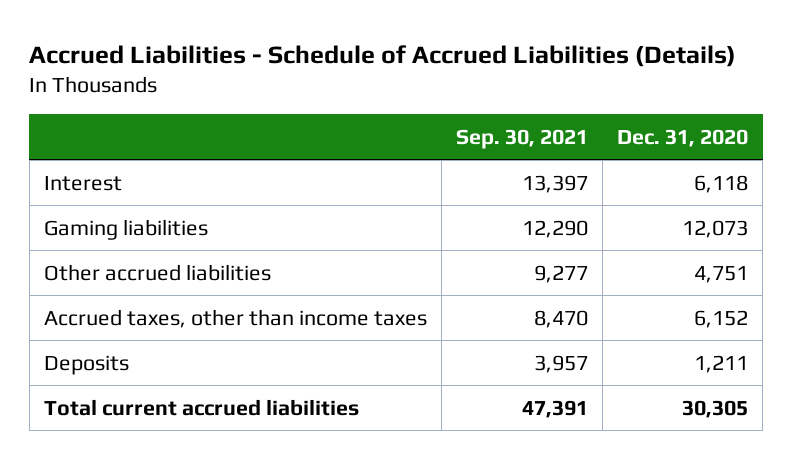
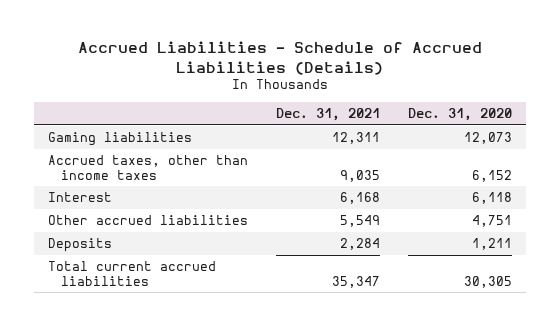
- | Sep. 30, 2021 | Dec. 31, 2020
+ | Dec. 31, 2021 | Dec. 31, 2020
moved down: Interest | 6,168 | 6,118
moved down: Other accrued liabilities | 5,549 | 4,751

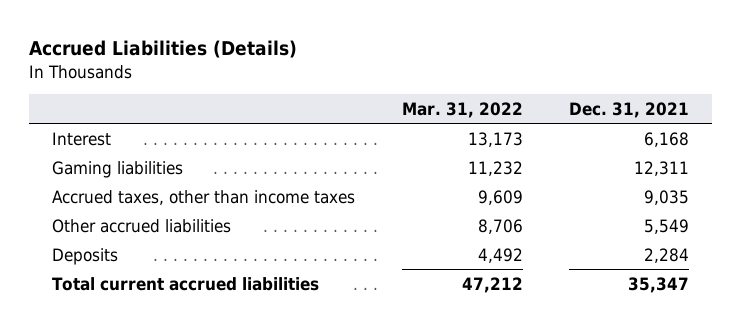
- Accrued Liabilities - Schedule of Accrued Liabilities (Details)
+ Accrued Liabilities (Details)
- | Dec. 31, 2021 | Dec. 31, 2020
+ | Mar. 31, 2022 | Dec. 31, 2021
moved up: Interest | 13,173 | 6,168

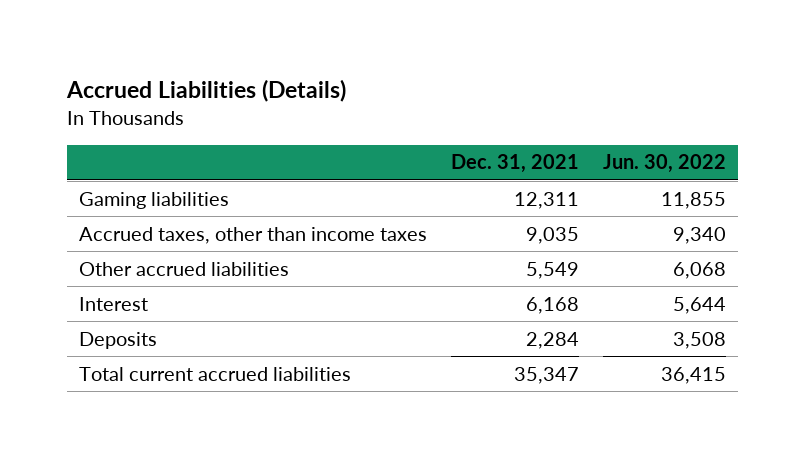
- | Mar. 31, 2022 | Dec. 31, 2021
+ | Dec. 31, 2021 | Jun. 30, 2022
moved down: Interest | 6,168 | 5,644

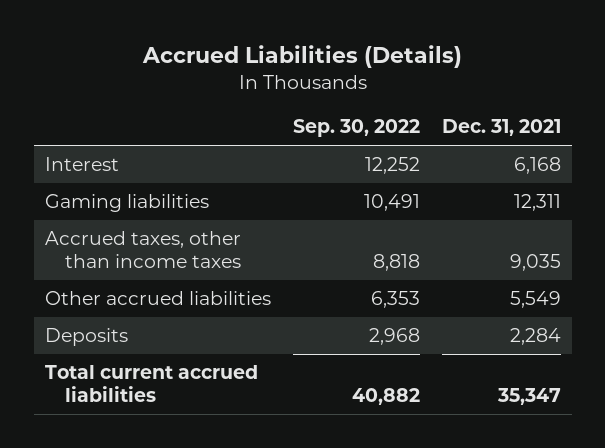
- | Dec. 31, 2021 | Jun. 30, 2022
+ | Sep. 30, 2022 | Dec. 31, 2021
moved up: Interest | 12,252 | 6,168

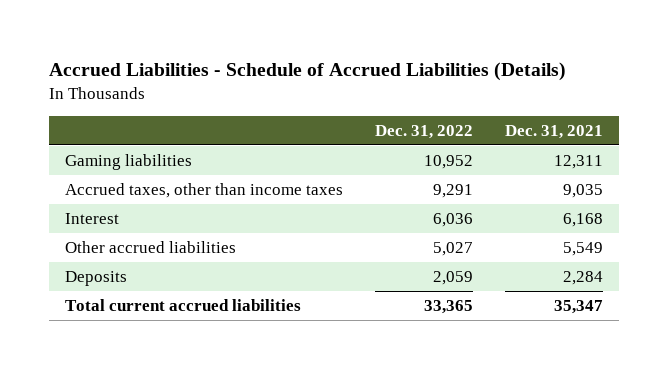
- Accrued Liabilities (Details)
+ Accrued Liabilities - Schedule of Accrued Liabilities (Details)
- | Sep. 30, 2022 | Dec. 31, 2021
+ | Dec. 31, 2022 | Dec. 31, 2021
moved down: Interest | 6,036 | 6,168

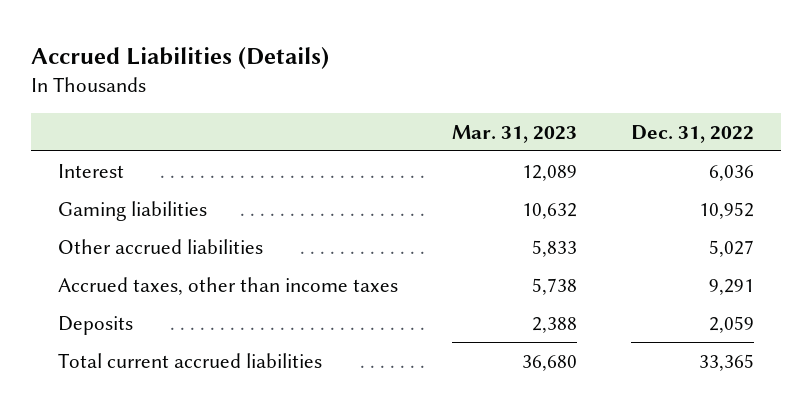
- Accrued Liabilities - Schedule of Accrued Liabilities (Details)
+ Accrued Liabilities (Details)
- | Dec. 31, 2022 | Dec. 31, 2021
+ | Mar. 31, 2023 | Dec. 31, 2022
moved down: Gaming liabilities | 10,632 | 10,952
moved down: Accrued taxes, other than income taxes | 5,738 | 9,291

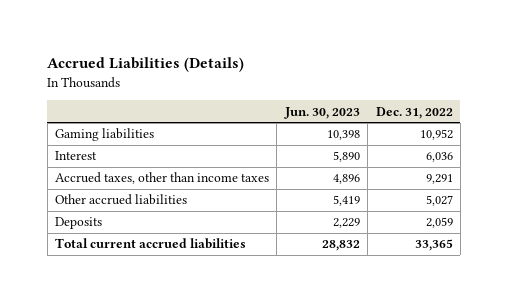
- | Mar. 31, 2023 | Dec. 31, 2022
+ | Jun. 30, 2023 | Dec. 31, 2022
moved down: Interest | 5,890 | 6,036
moved down: Other accrued liabilities | 5,419 | 5,027

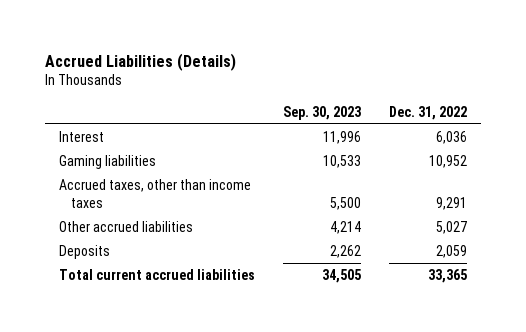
- | Jun. 30, 2023 | Dec. 31, 2022
+ | Sep. 30, 2023 | Dec. 31, 2022
moved down: Gaming liabilities | 10,533 | 10,952

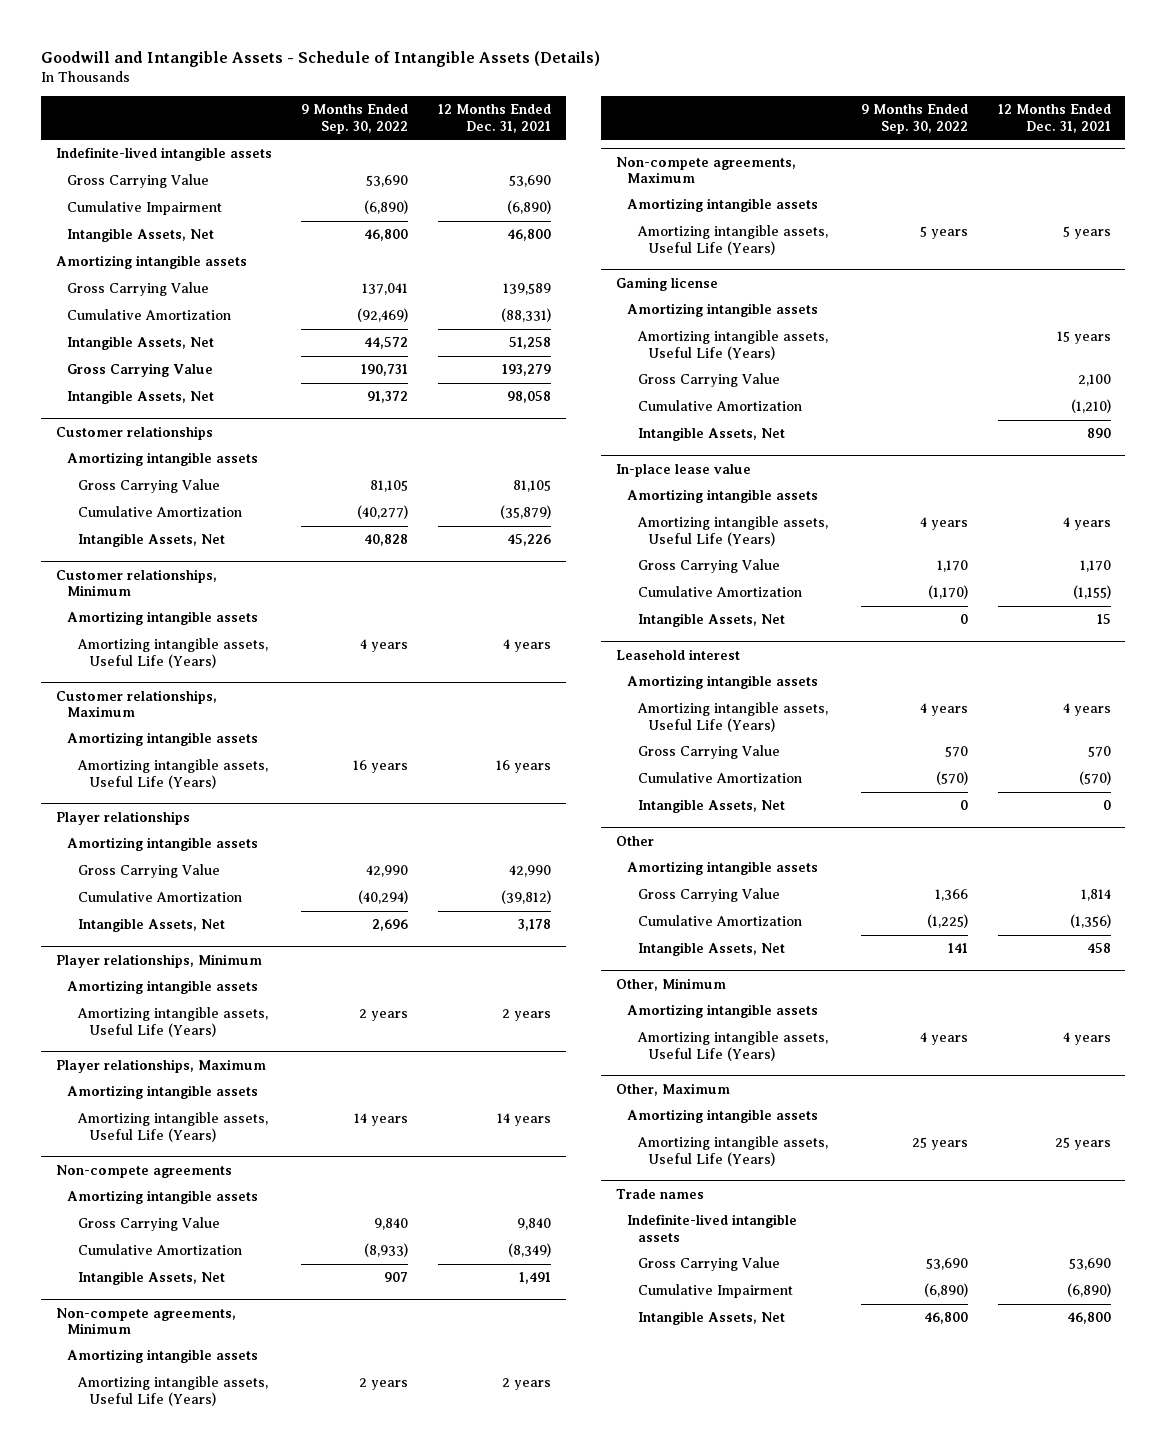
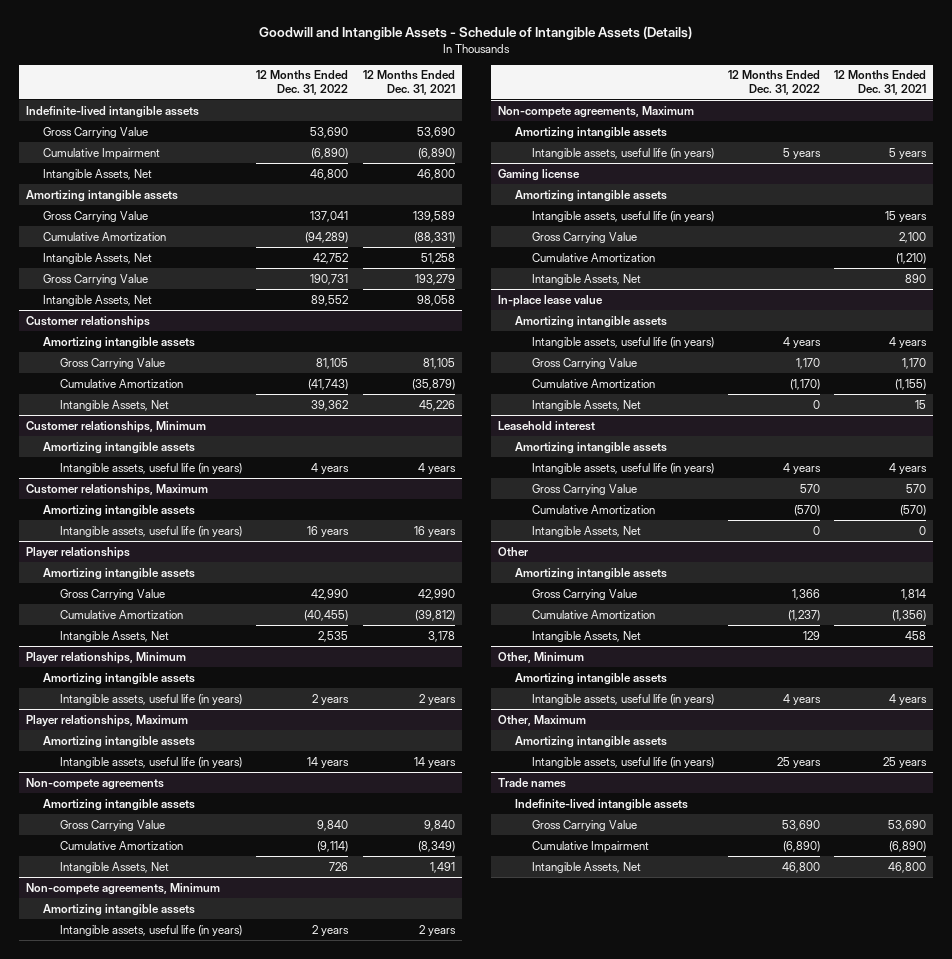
- | 9 Months Ended Sep. 30, 2022 | 12 Months Ended Dec. 31, 2021
+ | 12 Months Ended Dec. 31, 2022 | 12 Months Ended Dec. 31, 2021
@ Customer relationships, Minimum
- Amortizing intangible assets, Useful Life (Years) | 4 years | 4 years
+ Intangible assets, useful life (in years) | 4 years | 4 years
@ Customer relationships, Maximum
- Amortizing intangible assets, Useful Life (Years) | 16 years | 16 years
+ Intangible assets, useful life (in years) | 16 years | 16 years
@ Player relationships, Minimum
- Amortizing intangible assets, Useful Life (Years) | 2 years | 2 years
+ Intangible assets, useful life (in years) | 2 years | 2 years
@ Player relationships, Maximum
- Amortizing intangible assets, Useful Life (Years) | 14 years | 14 years
+ Intangible assets, useful life (in years) | 14 years | 14 years
@ Non-compete agreements, Minimum
- Amortizing intangible assets, Useful Life (Years) | 2 years | 2 years
+ Intangible assets, useful life (in years) | 2 years | 2 years
@ Non-compete agreements, Maximum
- Amortizing intangible assets, Useful Life (Years) | 5 years | 5 years
+ Intangible assets, useful life (in years) | 5 years | 5 years
@ Gaming license
- Amortizing intangible assets, Useful Life (Years) | | 15 years
+ Intangible assets, useful life (in years) | | 15 years
@ In-place lease value
- Amortizing intangible assets, Useful Life (Years) | 4 years | 4 years
+ Intangible assets, useful life (in years) | 4 years | 4 years
@ Leasehold interest
- Amortizing intangible assets, Useful Life (Years) | 4 years | 4 years
+ Intangible assets, useful life (in years) | 4 years | 4 years
@ Other, Minimum
- Amortizing intangible assets, Useful Life (Years) | 4 years | 4 years
+ Intangible assets, useful life (in years) | 4 years | 4 years
@ Other, Maximum
- Amortizing intangible assets, Useful Life (Years) | 25 years | 25 years
+ Intangible assets, useful life (in years) | 25 years | 25 years

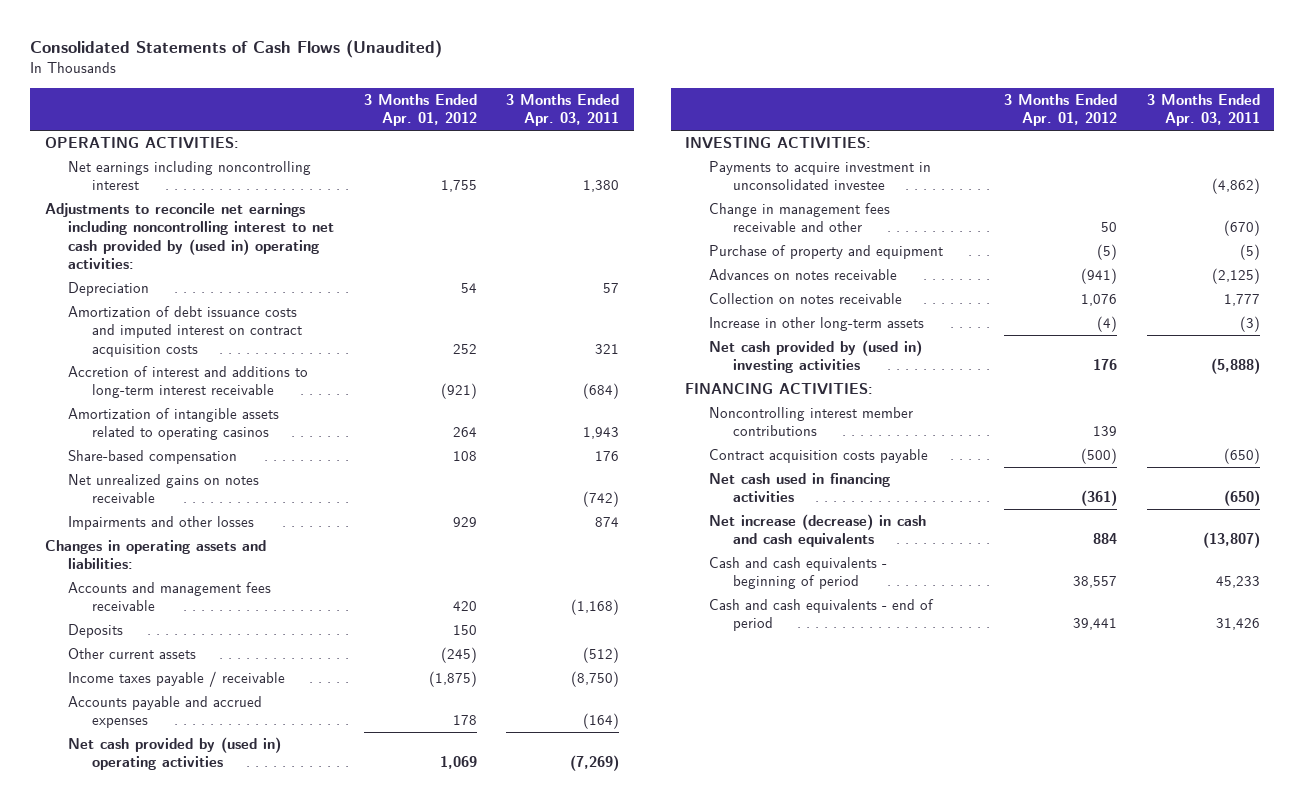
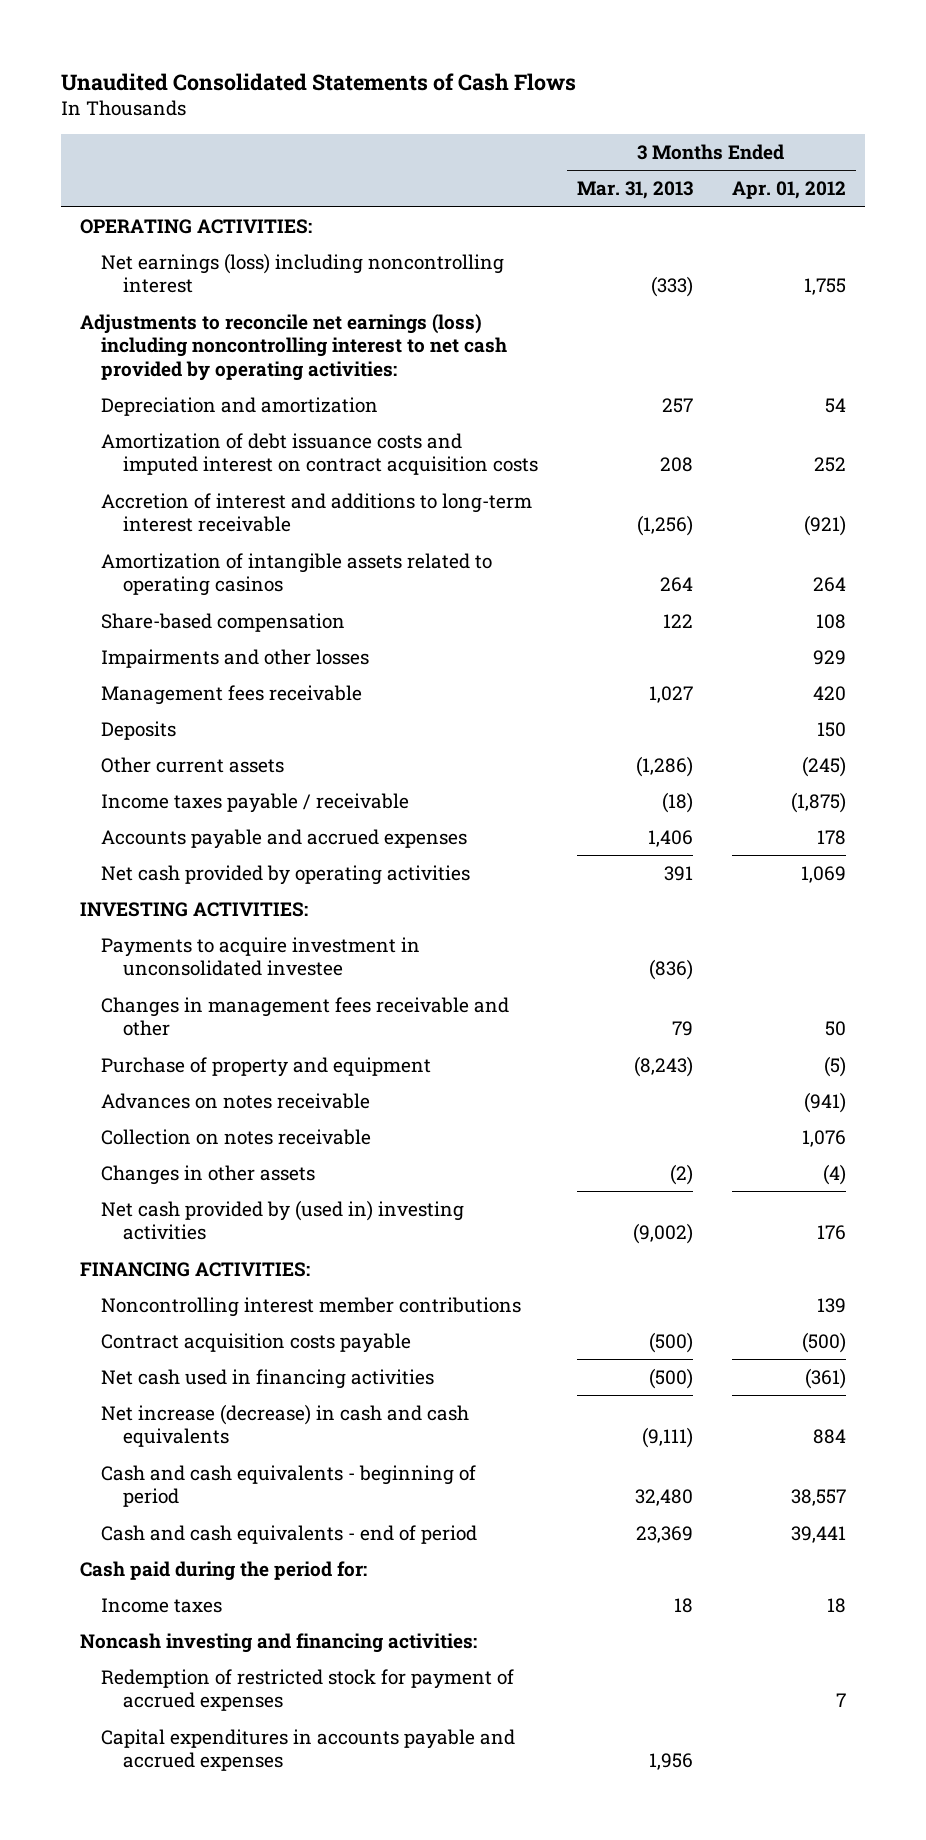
- Consolidated Statements of Cash Flows (Unaudited)
+ Unaudited Consolidated Statements of Cash Flows
- | 3 Months Ended Apr. 01, 2012 | 3 Months Ended Apr. 03, 2011
+ | 3 Months Ended Mar. 31, 2013 | 3 Months Ended Apr. 01, 2012
- Net earnings including noncontrolling interest | 1,755 | 1,380
- Adjustments to reconcile net earnings including noncontrolling interest to net cash provided by (used in) operating activities:
- Depreciation | 54 | 57
+ Net earnings (loss) including noncontrolling interest | (333) | 1,755
+ Adjustments to reconcile net earnings (loss) including noncontrolling interest to net cash provided by operating activities:
+ Depreciation and amortization | 257 | 54
- Net unrealized gains on notes receivable | | (742)
- Changes in operating assets and liabilities:
- Accounts and management fees receivable | 420 | (1,168)
+ Management fees receivable | 1,027 | 420
- Net cash provided by (used in) operating activities | 1,069 | (7,269)
+ Net cash provided by operating activities | 391 | 1,069
- Change in management fees receivable and other | 50 | (670)
+ Changes in management fees receivable and other | 79 | 50
- Increase in other long-term assets | (4) | (3)
+ Changes in other assets | (2) | (4)
+ Cash paid during the period for:
+ Income taxes | 18 | 18
+ Noncash investing and financing activities:
+ Redemption of restricted stock for payment of accrued expenses | | 7
+ Capital expenditures in accounts payable and accrued expenses | 1,956 |

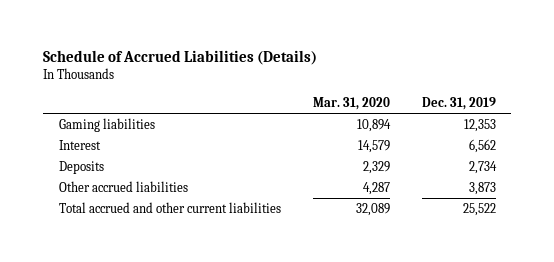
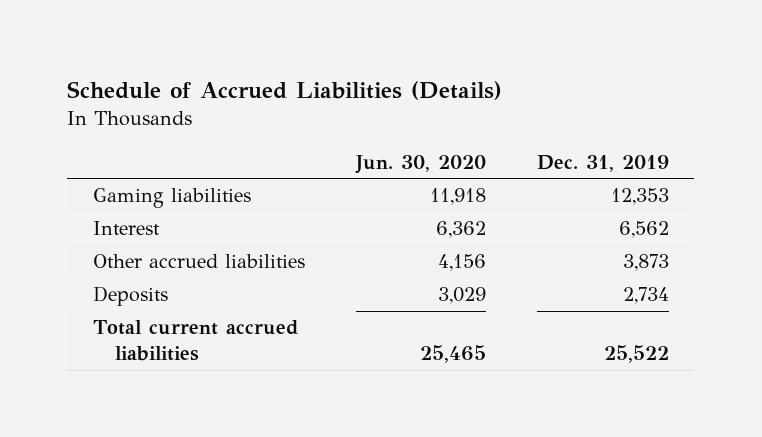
- | Mar. 31, 2020 | Dec. 31, 2019
+ | Jun. 30, 2020 | Dec. 31, 2019
- Total accrued and other current liabilities | 32,089 | 25,522
moved down: Deposits | 3,029 | 2,734
+ Total current accrued liabilities | 25,465 | 25,522

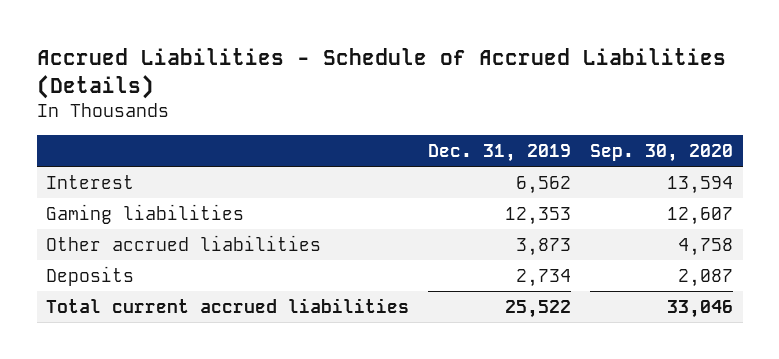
- Schedule of Accrued Liabilities (Details)
+ Accrued Liabilities - Schedule of Accrued Liabilities (Details)
- | Jun. 30, 2020 | Dec. 31, 2019
+ | Dec. 31, 2019 | Sep. 30, 2020
moved down: Gaming liabilities | 12,353 | 12,607

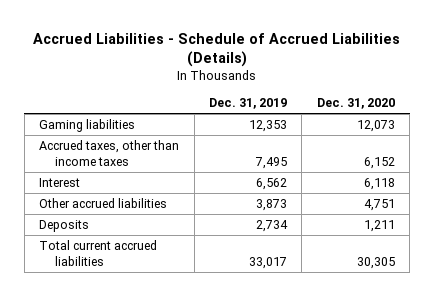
- | Dec. 31, 2019 | Sep. 30, 2020
+ | Dec. 31, 2019 | Dec. 31, 2020
+ Accrued taxes, other than income taxes | 7,495 | 6,152
moved down: Interest | 6,562 | 6,118
- Total current accrued liabilities | 25,522 | 33,046
+ Total current accrued liabilities | 33,017 | 30,305

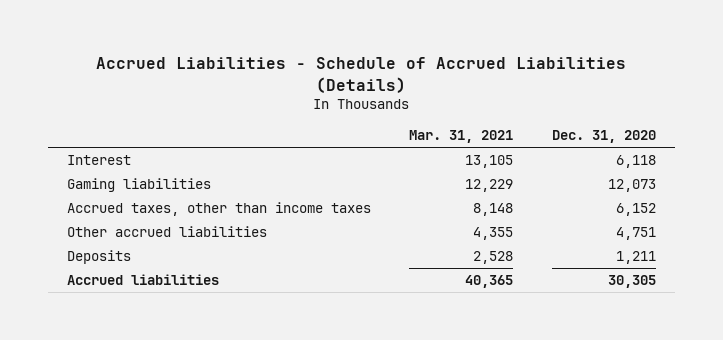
- | Dec. 31, 2019 | Dec. 31, 2020
+ | Mar. 31, 2021 | Dec. 31, 2020
moved up: Interest | 13,105 | 6,118
- Total current accrued liabilities | 33,017 | 30,305
+ Accrued liabilities | 40,365 | 30,305

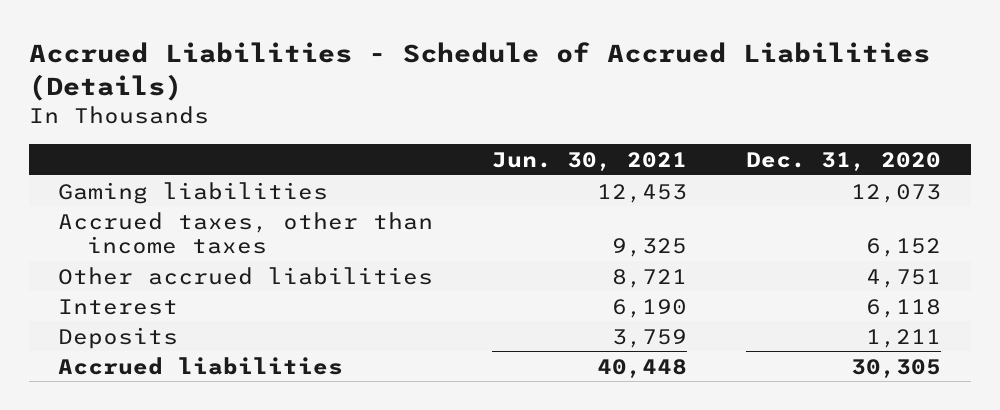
- | Mar. 31, 2021 | Dec. 31, 2020
+ | Jun. 30, 2021 | Dec. 31, 2020
moved down: Interest | 6,190 | 6,118

